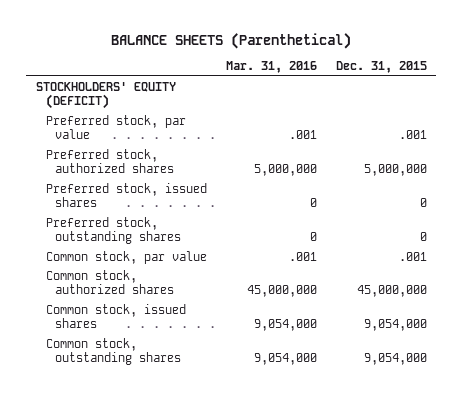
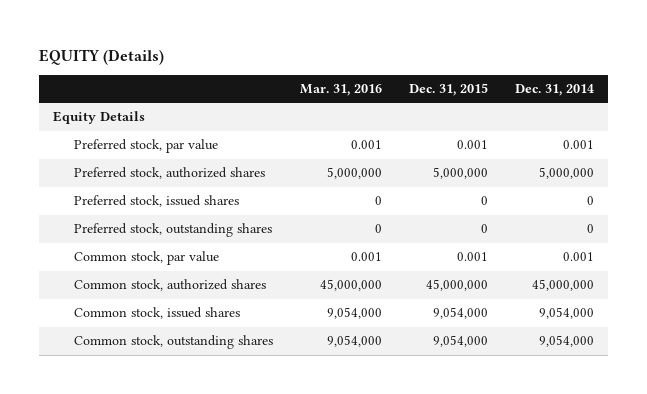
- BALANCE SHEETS (Parenthetical)
+ EQUITY (Details)
- | Mar. 31, 2016 | Dec. 31, 2015
+ | Mar. 31, 2016 | Dec. 31, 2015 | Dec. 31, 2014
- STOCKHOLDERS' EQUITY (DEFICIT)
- Preferred stock, par value | .001 | .001
+ Equity Details
+ Preferred stock, par value | 0.001 | 0.001 | 0.001
- Common stock, par value | .001 | .001
+ Common stock, par value | 0.001 | 0.001 | 0.001

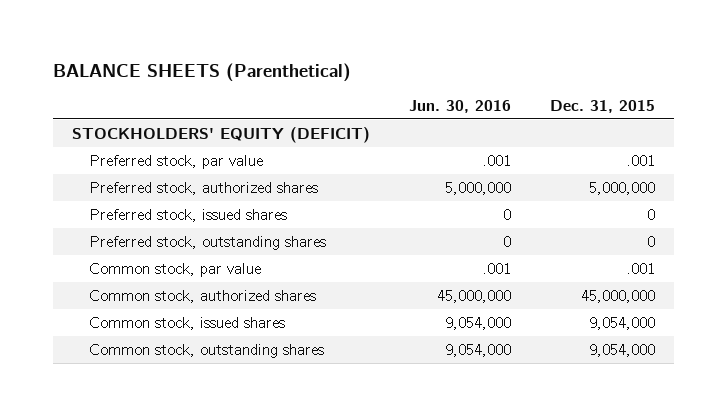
- EQUITY (Details)
+ BALANCE SHEETS (Parenthetical)
- | Mar. 31, 2016 | Dec. 31, 2015 | Dec. 31, 2014
+ | Jun. 30, 2016 | Dec. 31, 2015
- Equity Details
- Preferred stock, par value | 0.001 | 0.001 | 0.001
+ STOCKHOLDERS' EQUITY (DEFICIT)
+ Preferred stock, par value | .001 | .001
- Common stock, par value | 0.001 | 0.001 | 0.001
+ Common stock, par value | .001 | .001

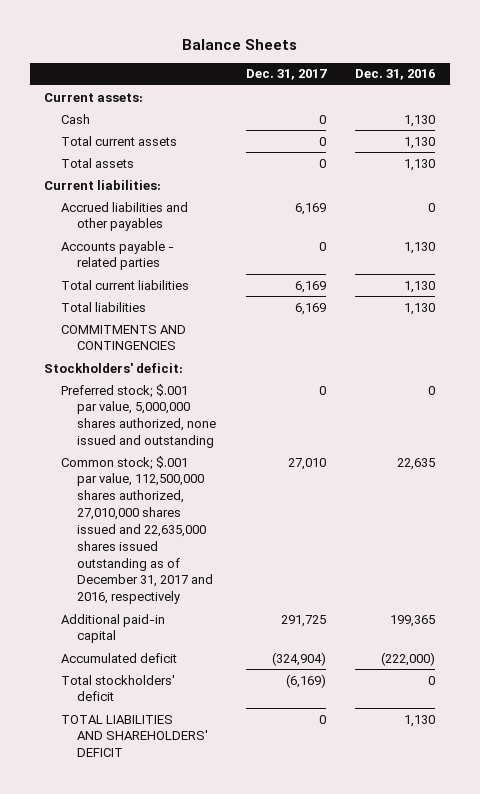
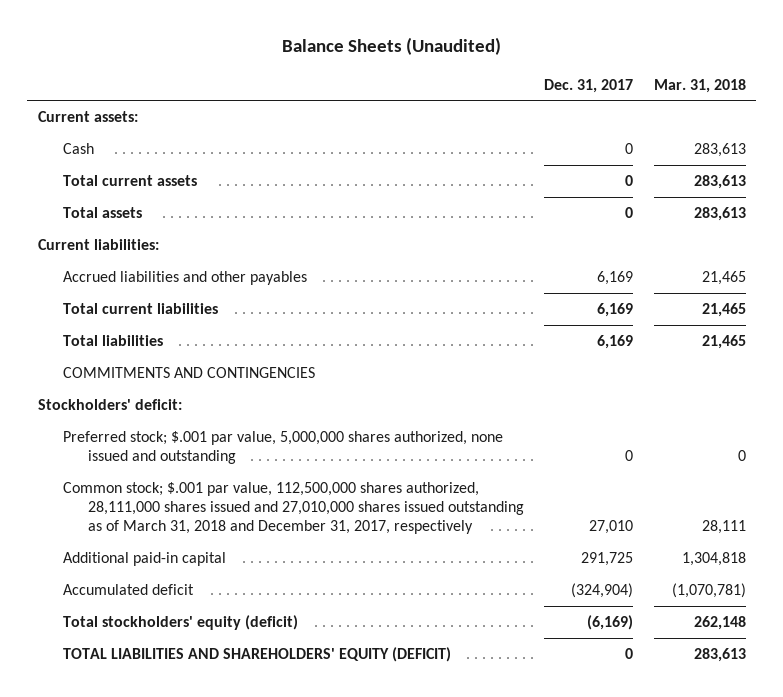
- Balance Sheets
+ Balance Sheets (Unaudited)
- | Dec. 31, 2017 | Dec. 31, 2016
+ | Dec. 31, 2017 | Mar. 31, 2018
- Accounts payable - related parties | 0 | 1,130
- Common stock; $.001 par value, 112,500,000 shares authorized, 27,010,000 shares issued and 22,635,000 shares issued outstanding as of December 31, 2017 and 2016, respectively | 27,010 | 22,635
+ Common stock; $.001 par value, 112,500,000 shares authorized, 28,111,000 shares issued and 27,010,000 shares issued outstanding as of March 31, 2018 and December 31, 2017, respectively | 27,010 | 28,111
- Total stockholders' deficit | (6,169) | 0
- TOTAL LIABILITIES AND SHAREHOLDERS' DEFICIT | 0 | 1,130
+ Total stockholders' equity (deficit) | (6,169) | 262,148
+ TOTAL LIABILITIES AND SHAREHOLDERS' EQUITY (DEFICIT) | 0 | 283,613

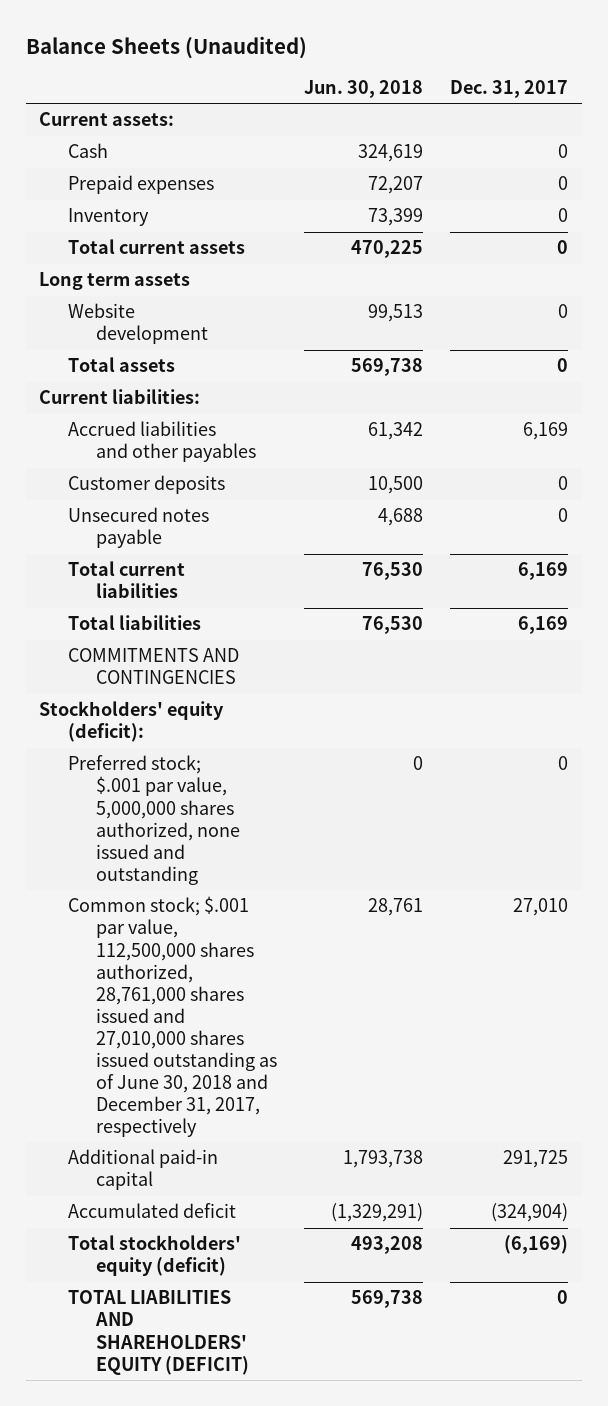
- | Dec. 31, 2017 | Mar. 31, 2018
+ | Jun. 30, 2018 | Dec. 31, 2017
+ Prepaid expenses | 72,207 | 0
+ Inventory | 73,399 | 0
+ Long term assets
+ Website development | 99,513 | 0
+ Customer deposits | 10,500 | 0
+ Unsecured notes payable | 4,688 | 0
- Stockholders' deficit:
+ Stockholders' equity (deficit):
- Common stock; $.001 par value, 112,500,000 shares authorized, 28,111,000 shares issued and 27,010,000 shares issued outstanding as of March 31, 2018 and December 31, 2017, respectively | 27,010 | 28,111
+ Common stock; $.001 par value, 112,500,000 shares authorized, 28,761,000 shares issued and 27,010,000 shares issued outstanding as of June 30, 2018 and December 31, 2017, respectively | 28,761 | 27,010

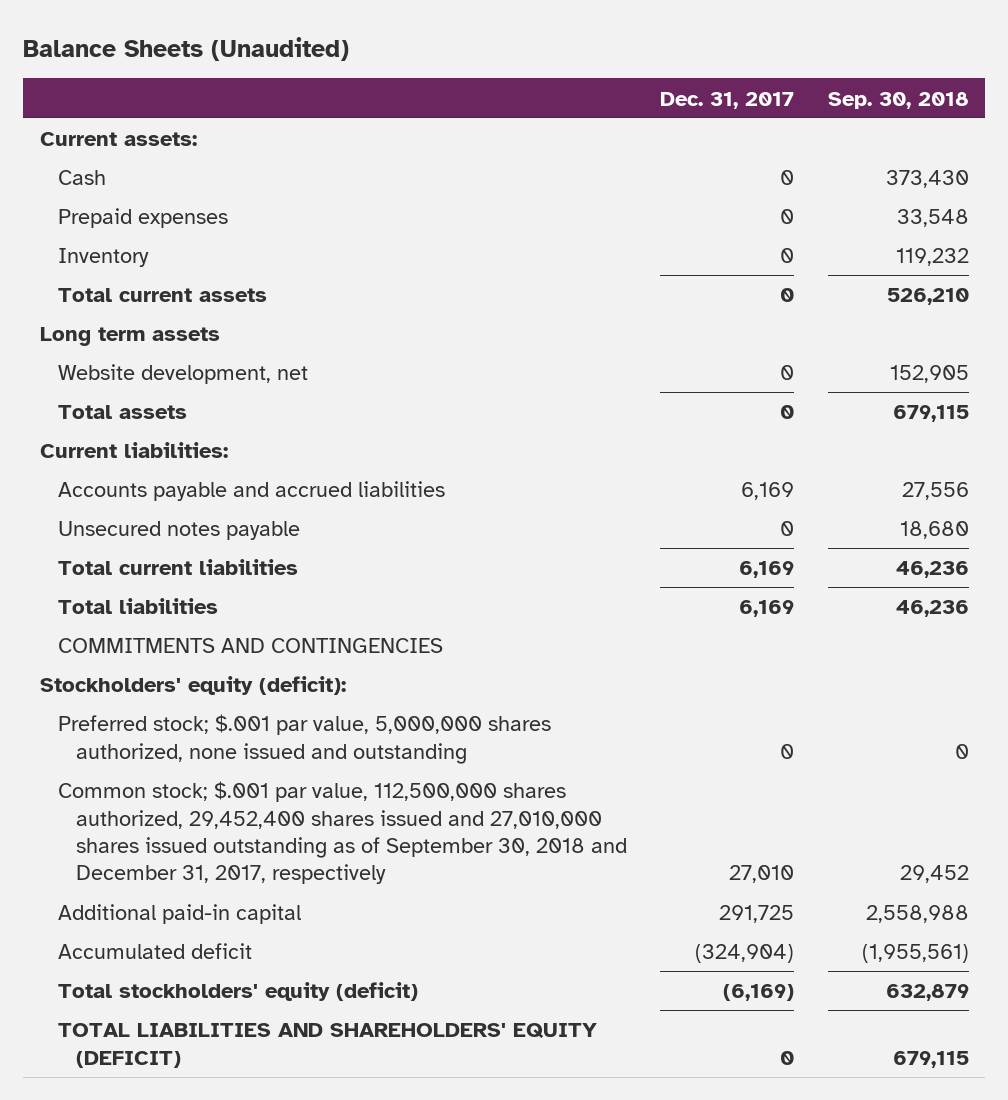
- | Jun. 30, 2018 | Dec. 31, 2017
+ | Dec. 31, 2017 | Sep. 30, 2018
- Website development | 99,513 | 0
+ Website development, net | 0 | 152,905
- Accrued liabilities and other payables | 61,342 | 6,169
- Customer deposits | 10,500 | 0
+ Accounts payable and accrued liabilities | 6,169 | 27,556
- Common stock; $.001 par value, 112,500,000 shares authorized, 28,761,000 shares issued and 27,010,000 shares issued outstanding as of June 30, 2018 and December 31, 2017, respectively | 28,761 | 27,010
+ Common stock; $.001 par value, 112,500,000 shares authorized, 29,452,400 shares issued and 27,010,000 shares issued outstanding as of September 30, 2018 and December 31, 2017, respectively | 27,010 | 29,452

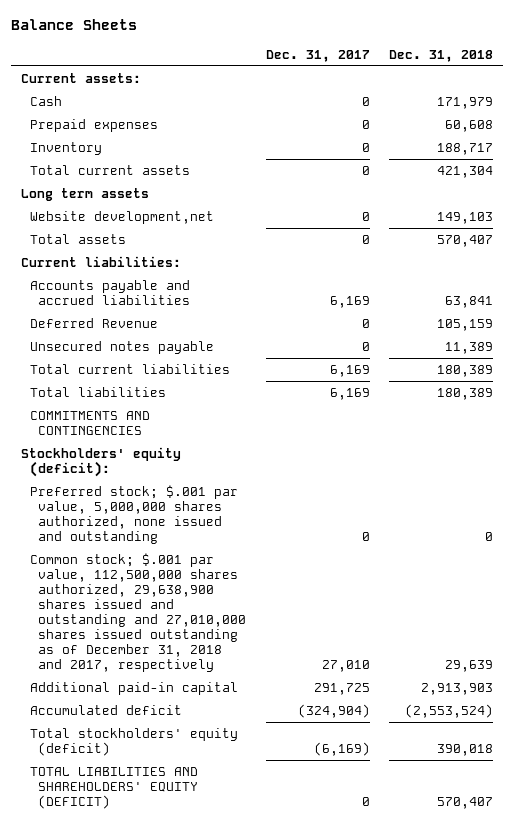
- Balance Sheets (Unaudited)
+ Balance Sheets
- | Dec. 31, 2017 | Sep. 30, 2018
+ | Dec. 31, 2017 | Dec. 31, 2018
- Website development, net | 0 | 152,905
+ Website development,net | 0 | 149,103
+ Deferred Revenue | 0 | 105,159
- Common stock; $.001 par value, 112,500,000 shares authorized, 29,452,400 shares issued and 27,010,000 shares issued outstanding as of September 30, 2018 and December 31, 2017, respectively | 27,010 | 29,452
+ Common stock; $.001 par value, 112,500,000 shares authorized, 29,638,900 shares issued and outstanding and 27,010,000 shares issued outstanding as of December 31, 2018 and 2017, respectively | 27,010 | 29,639

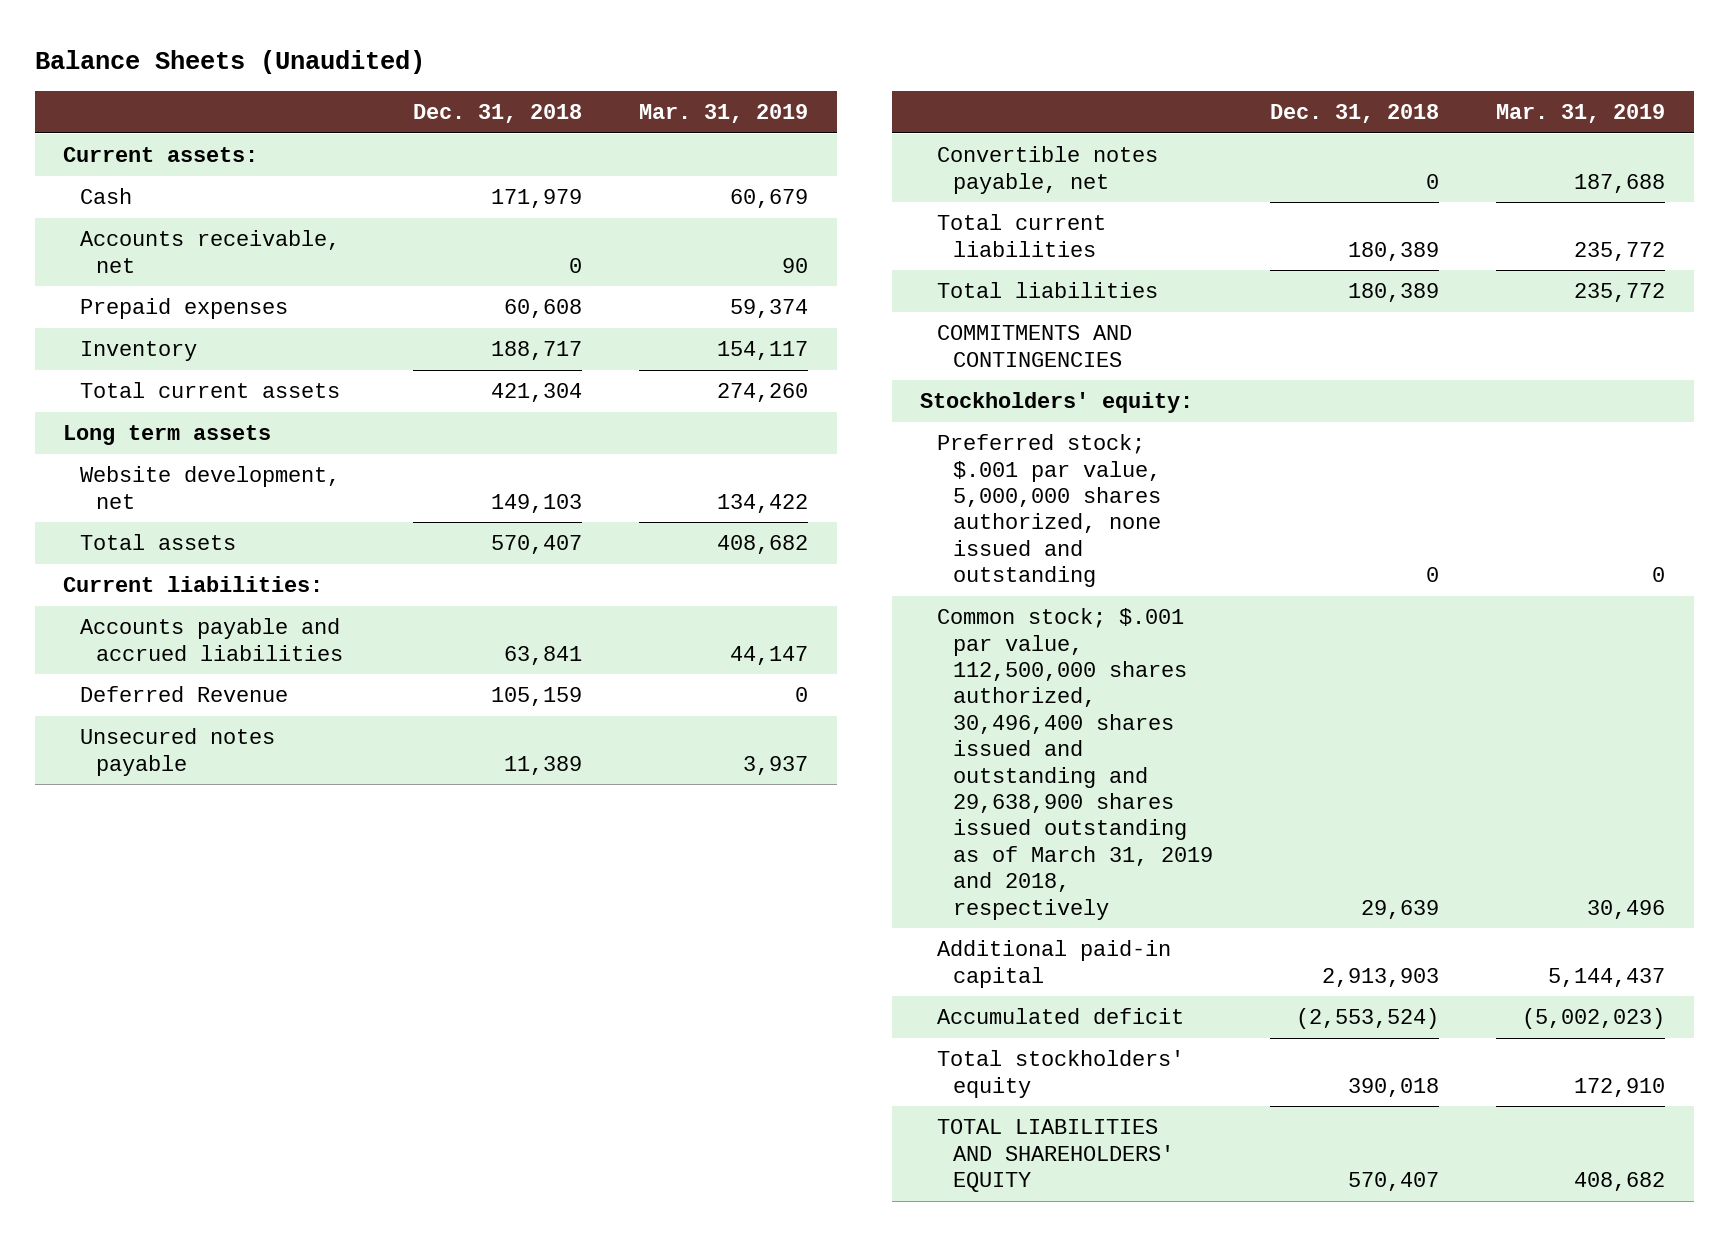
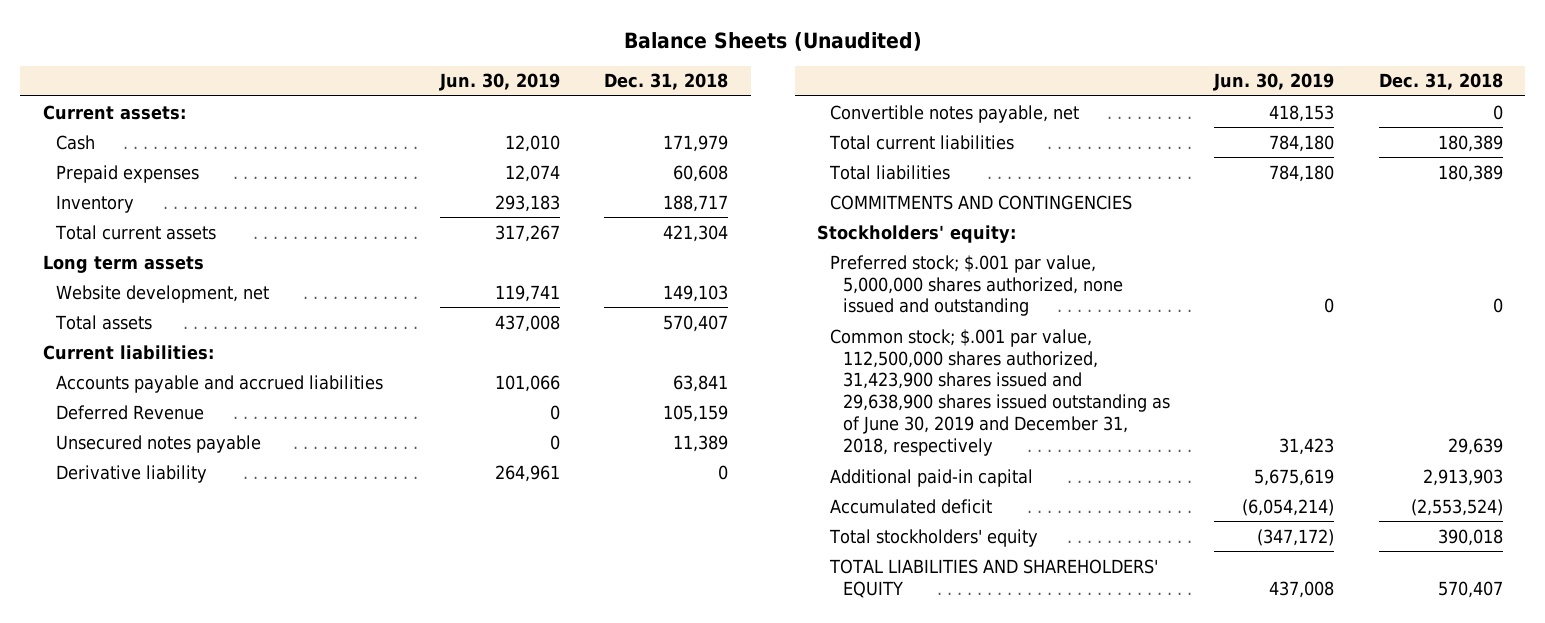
- | Dec. 31, 2018 | Mar. 31, 2019
+ | Jun. 30, 2019 | Dec. 31, 2018
- Accounts receivable, net | 0 | 90
+ Derivative liability | 264,961 | 0
- Common stock; $.001 par value, 112,500,000 shares authorized, 30,496,400 shares issued and outstanding and 29,638,900 shares issued outstanding as of March 31, 2019 and 2018, respectively | 29,639 | 30,496
+ Common stock; $.001 par value, 112,500,000 shares authorized, 31,423,900 shares issued and 29,638,900 shares issued outstanding as of June 30, 2019 and December 31, 2018, respectively | 31,423 | 29,639

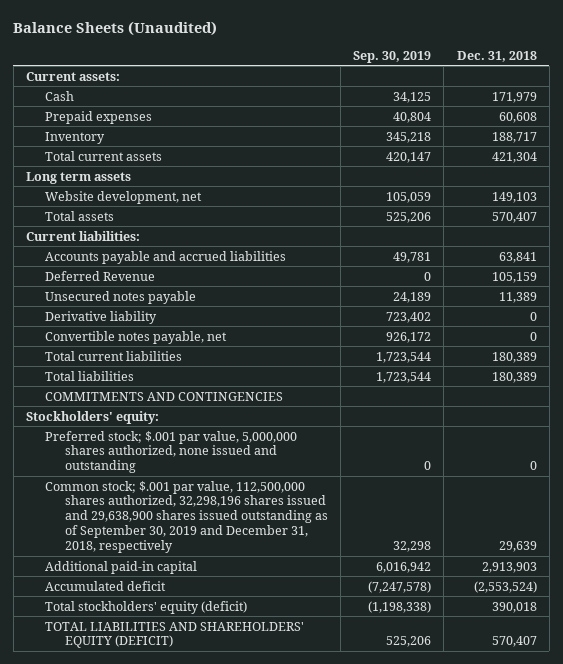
- | Jun. 30, 2019 | Dec. 31, 2018
+ | Sep. 30, 2019 | Dec. 31, 2018
- Common stock; $.001 par value, 112,500,000 shares authorized, 31,423,900 shares issued and 29,638,900 shares issued outstanding as of June 30, 2019 and December 31, 2018, respectively | 31,423 | 29,639
+ Common stock; $.001 par value, 112,500,000 shares authorized, 32,298,196 shares issued and 29,638,900 shares issued outstanding as of September 30, 2019 and December 31, 2018, respectively | 32,298 | 29,639
- Total stockholders' equity | (347,172) | 390,018
- TOTAL LIABILITIES AND SHAREHOLDERS' EQUITY | 437,008 | 570,407
+ Total stockholders' equity (deficit) | (1,198,338) | 390,018
+ TOTAL LIABILITIES AND SHAREHOLDERS' EQUITY (DEFICIT) | 525,206 | 570,407

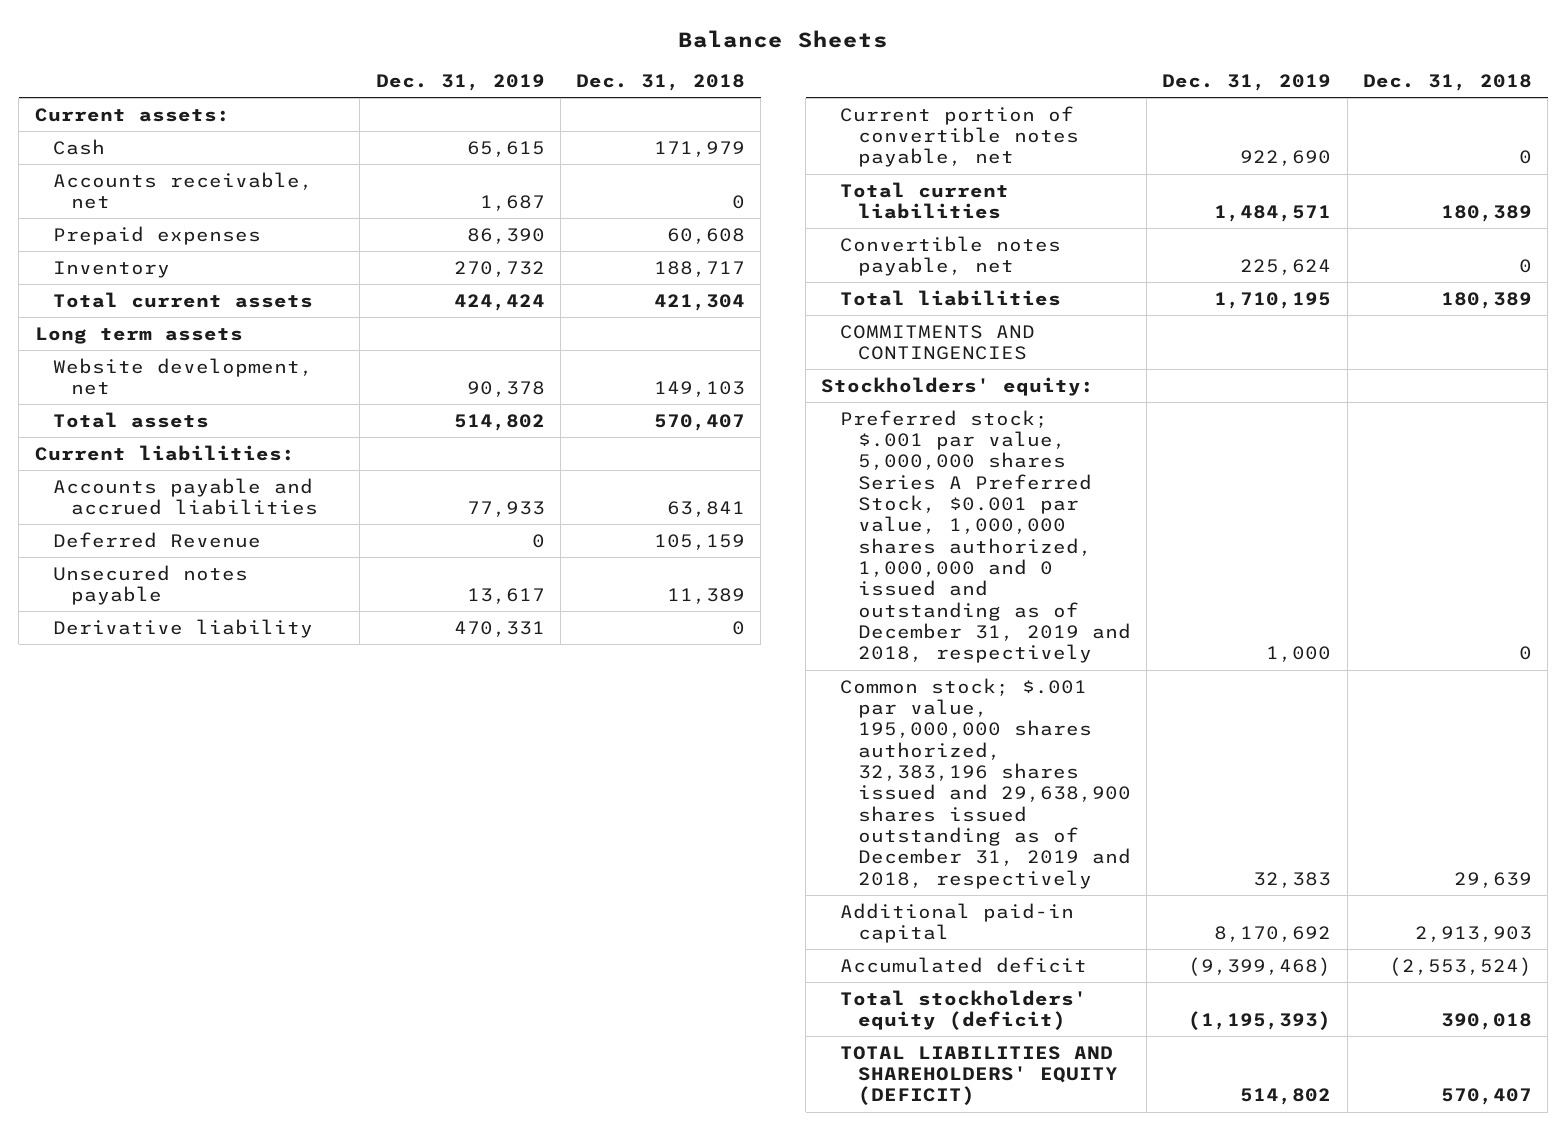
- Balance Sheets (Unaudited)
+ Balance Sheets
- | Sep. 30, 2019 | Dec. 31, 2018
+ | Dec. 31, 2019 | Dec. 31, 2018
+ Accounts receivable, net | 1,687 | 0
+ Current portion of convertible notes payable, net | 922,690 | 0
moved down: Convertible notes payable, net | 225,624 | 0
- Preferred stock; $.001 par value, 5,000,000 shares authorized, none issued and outstanding | 0 | 0
- Common stock; $.001 par value, 112,500,000 shares authorized, 32,298,196 shares issued and 29,638,900 shares issued outstanding as of September 30, 2019 and December 31, 2018, respectively | 32,298 | 29,639
+ Preferred stock; $.001 par value, 5,000,000 shares Series A Preferred Stock, $0.001 par value, 1,000,000 shares authorized, 1,000,000 and 0 issued and outstanding as of December 31, 2019 and 2018, respectively | 1,000 | 0
+ Common stock; $.001 par value, 195,000,000 shares authorized, 32,383,196 shares issued and 29,638,900 shares issued outstanding as of December 31, 2019 and 2018, respectively | 32,383 | 29,639

